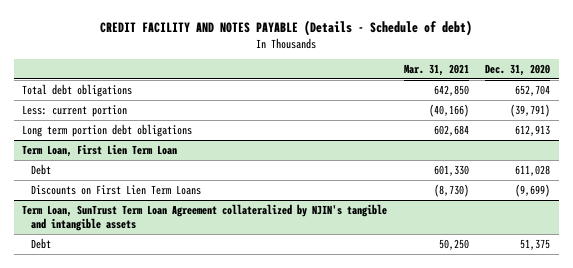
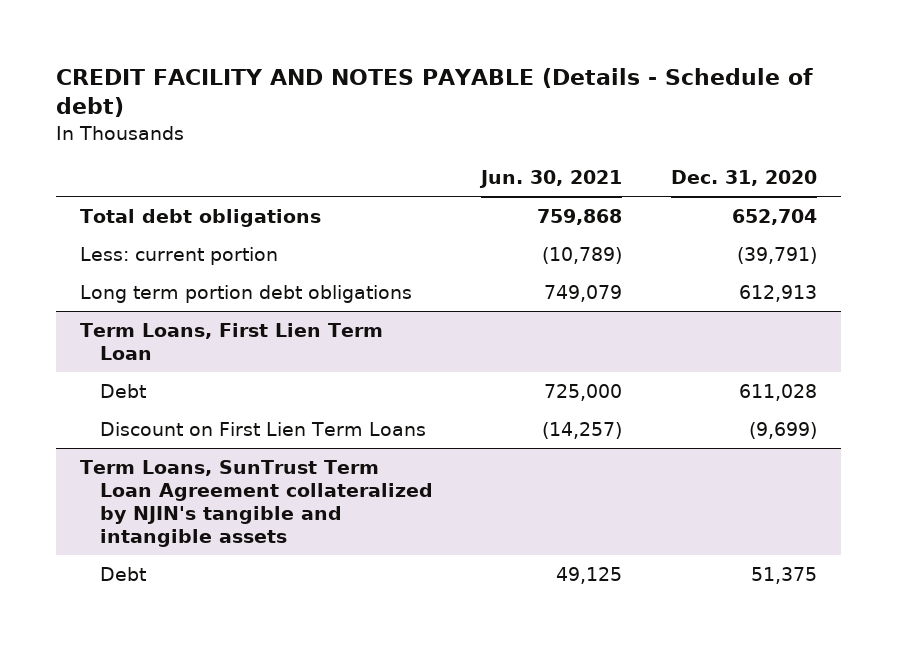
- | Mar. 31, 2021 | Dec. 31, 2020
+ | Jun. 30, 2021 | Dec. 31, 2020
- Term Loan, First Lien Term Loan
+ Term Loans, First Lien Term Loan
- Discounts on First Lien Term Loans | (8,730) | (9,699)
- Term Loan, SunTrust Term Loan Agreement collateralized by NJIN's tangible and intangible assets
+ Discount on First Lien Term Loans | (14,257) | (9,699)
+ Term Loans, SunTrust Term Loan Agreement collateralized by NJIN's tangible and intangible assets

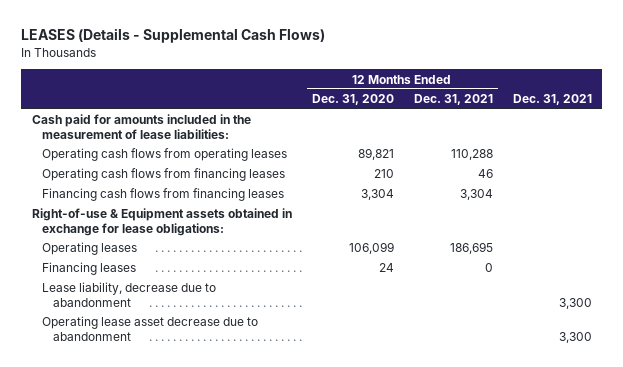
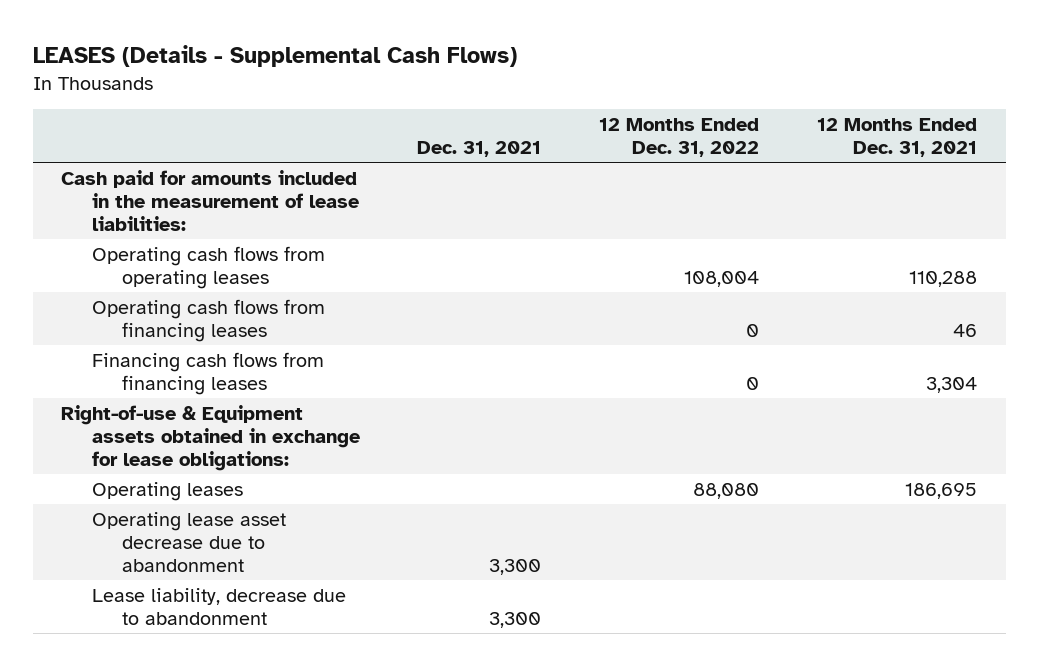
- | 12 Months Ended Dec. 31, 2020 | 12 Months Ended Dec. 31, 2021 | Dec. 31, 2021
+ | Dec. 31, 2021 | 12 Months Ended Dec. 31, 2022 | 12 Months Ended Dec. 31, 2021
- Financing leases | 24 | 0 |
moved down: Lease liability, decrease due to abandonment | 3,300 | |

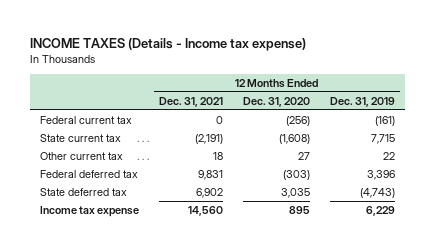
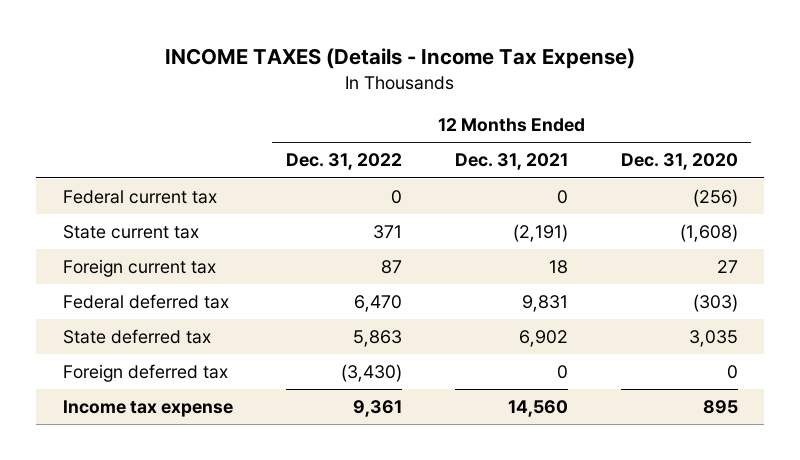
- INCOME TAXES (Details - Income tax expense)
+ INCOME TAXES (Details - Income Tax Expense)
- | 12 Months Ended Dec. 31, 2021 | 12 Months Ended Dec. 31, 2020 | 12 Months Ended Dec. 31, 2019
+ | 12 Months Ended Dec. 31, 2022 | 12 Months Ended Dec. 31, 2021 | 12 Months Ended Dec. 31, 2020
- Other current tax | 18 | 27 | 22
+ Foreign current tax | 87 | 18 | 27
+ Foreign deferred tax | (3,430) | 0 | 0

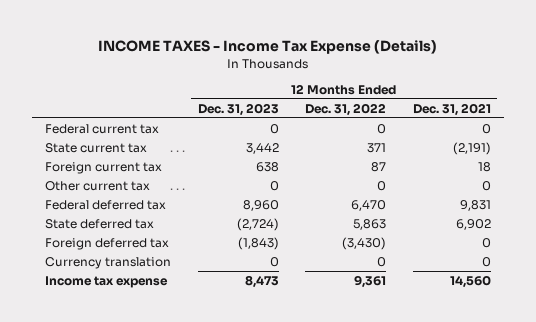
- INCOME TAXES (Details - Income Tax Expense)
+ INCOME TAXES - Income Tax Expense (Details)
- | 12 Months Ended Dec. 31, 2022 | 12 Months Ended Dec. 31, 2021 | 12 Months Ended Dec. 31, 2020
+ | 12 Months Ended Dec. 31, 2023 | 12 Months Ended Dec. 31, 2022 | 12 Months Ended Dec. 31, 2021
+ Other current tax | 0 | 0 | 0
+ Currency translation | 0 | 0 | 0

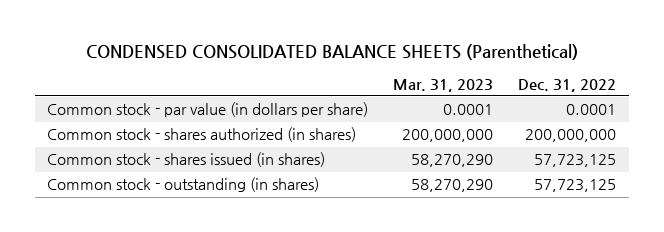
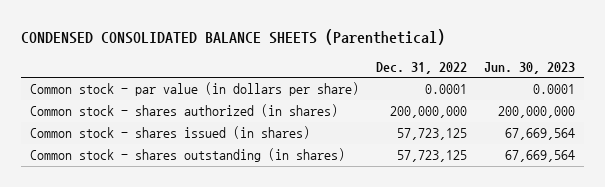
- | Mar. 31, 2023 | Dec. 31, 2022
+ | Dec. 31, 2022 | Jun. 30, 2023
- Common stock - outstanding (in shares) | 58,270,290 | 57,723,125
+ Common stock - shares outstanding (in shares) | 57,723,125 | 67,669,564

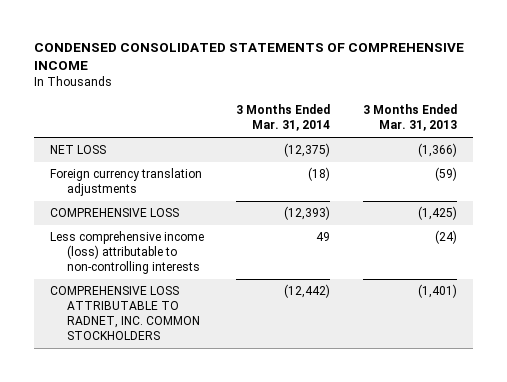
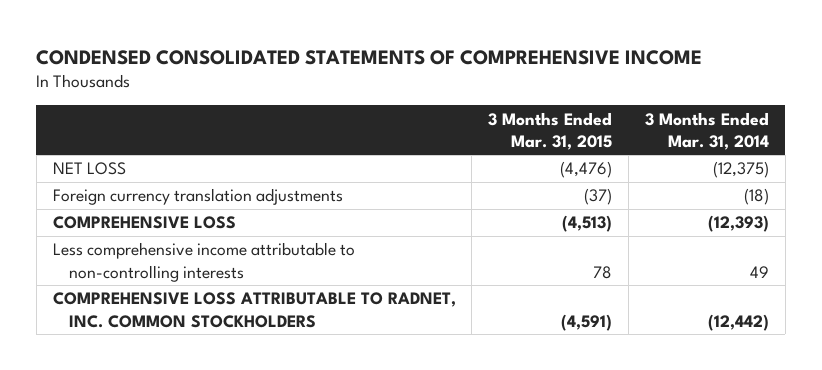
- | 3 Months Ended Mar. 31, 2014 | 3 Months Ended Mar. 31, 2013
+ | 3 Months Ended Mar. 31, 2015 | 3 Months Ended Mar. 31, 2014
- Less comprehensive income (loss) attributable to non-controlling interests | 49 | (24)
+ Less comprehensive income attributable to non-controlling interests | 78 | 49

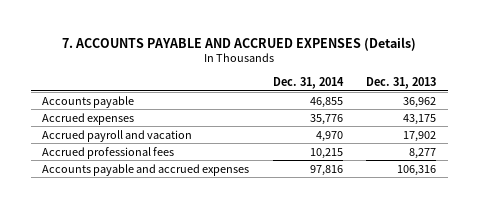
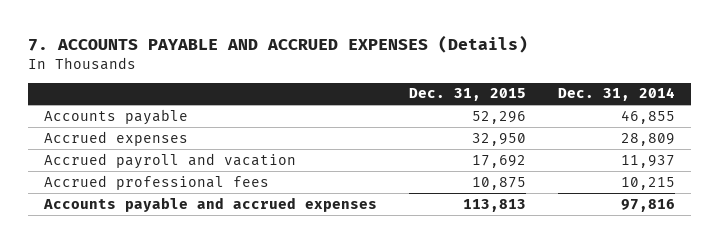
- | Dec. 31, 2014 | Dec. 31, 2013
+ | Dec. 31, 2015 | Dec. 31, 2014
- Accrued expenses | 35,776 | 43,175
- Accrued payroll and vacation | 4,970 | 17,902
+ Accrued expenses | 32,950 | 28,809
+ Accrued payroll and vacation | 17,692 | 11,937

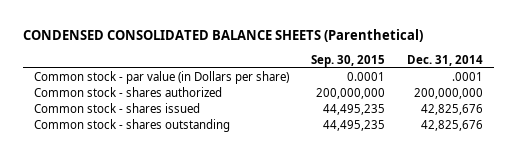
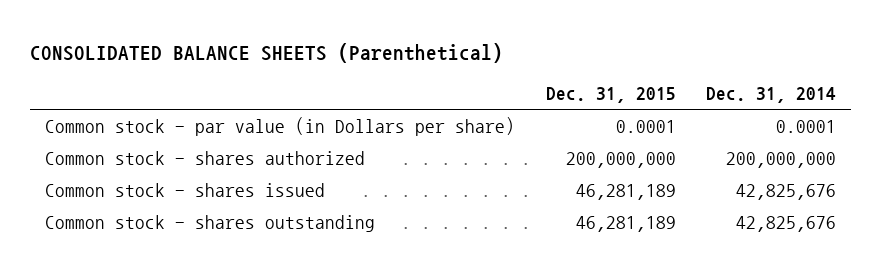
- CONDENSED CONSOLIDATED BALANCE SHEETS (Parenthetical)
+ CONSOLIDATED BALANCE SHEETS (Parenthetical)
- | Sep. 30, 2015 | Dec. 31, 2014
+ | Dec. 31, 2015 | Dec. 31, 2014
- Common stock - par value (in Dollars per share) | 0.0001 | .0001
+ Common stock - par value (in Dollars per share) | 0.0001 | 0.0001

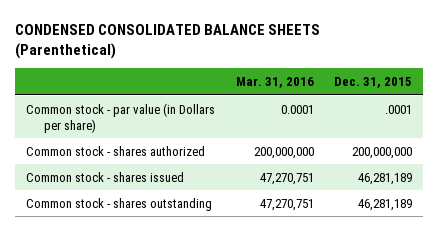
- CONSOLIDATED BALANCE SHEETS (Parenthetical)
+ CONDENSED CONSOLIDATED BALANCE SHEETS (Parenthetical)
- | Dec. 31, 2015 | Dec. 31, 2014
+ | Mar. 31, 2016 | Dec. 31, 2015
- Common stock - par value (in Dollars per share) | 0.0001 | 0.0001
+ Common stock - par value (in Dollars per share) | 0.0001 | .0001

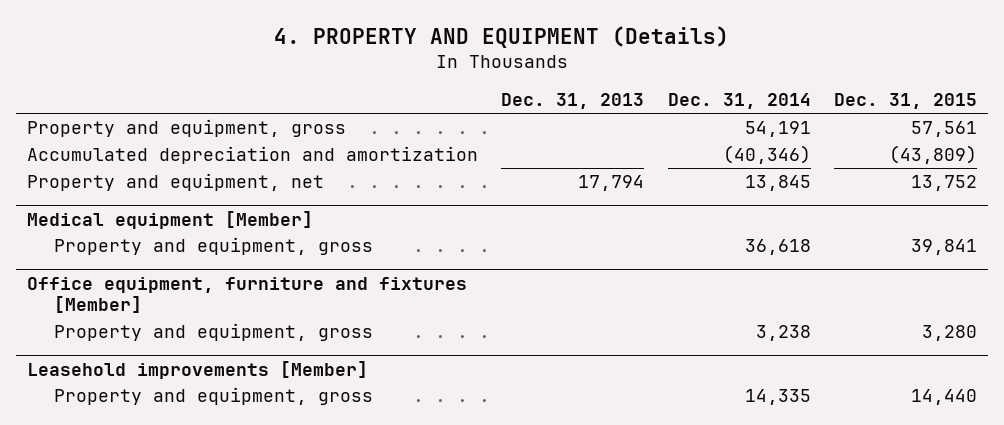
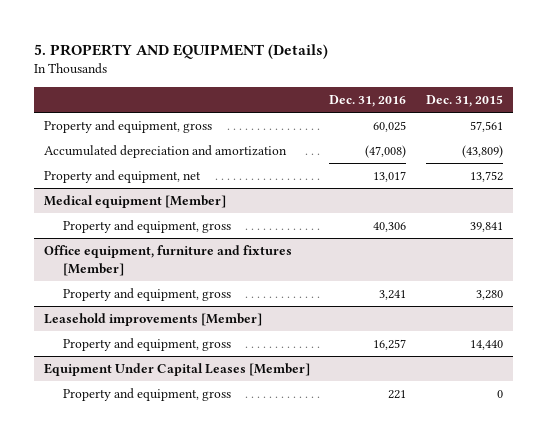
- 4. PROPERTY AND EQUIPMENT (Details)
+ 5. PROPERTY AND EQUIPMENT (Details)
- | Dec. 31, 2013 | Dec. 31, 2014 | Dec. 31, 2015
+ | Dec. 31, 2016 | Dec. 31, 2015
+ Equipment Under Capital Leases [Member]
+ Property and equipment, gross | 221 | 0

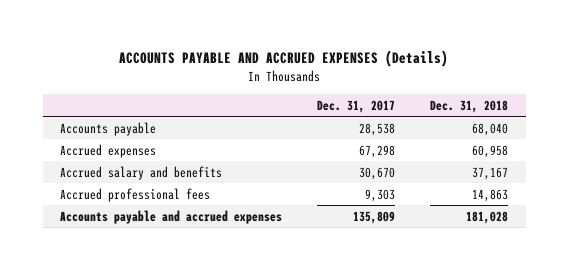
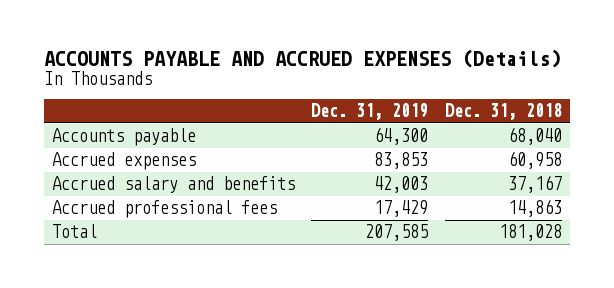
- | Dec. 31, 2017 | Dec. 31, 2018
+ | Dec. 31, 2019 | Dec. 31, 2018
- Accounts payable and accrued expenses | 135,809 | 181,028
+ Total | 207,585 | 181,028

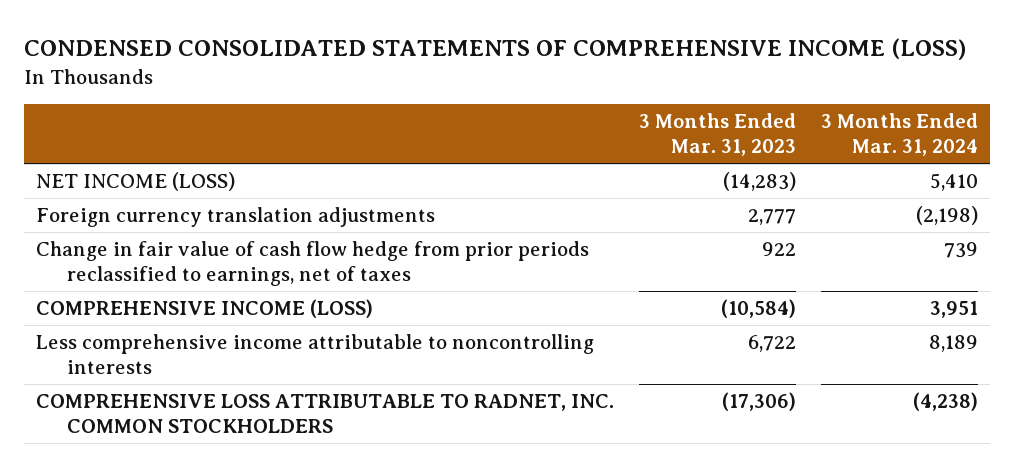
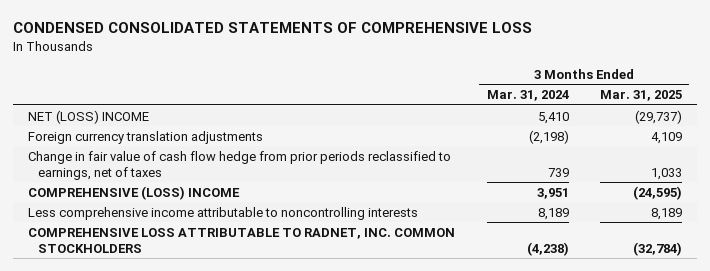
- CONDENSED CONSOLIDATED STATEMENTS OF COMPREHENSIVE INCOME (LOSS)
+ CONDENSED CONSOLIDATED STATEMENTS OF COMPREHENSIVE LOSS
- | 3 Months Ended Mar. 31, 2023 | 3 Months Ended Mar. 31, 2024
+ | 3 Months Ended Mar. 31, 2024 | 3 Months Ended Mar. 31, 2025
- NET INCOME (LOSS) | (14,283) | 5,410
+ NET (LOSS) INCOME | 5,410 | (29,737)
- COMPREHENSIVE INCOME (LOSS) | (10,584) | 3,951
+ COMPREHENSIVE (LOSS) INCOME | 3,951 | (24,595)

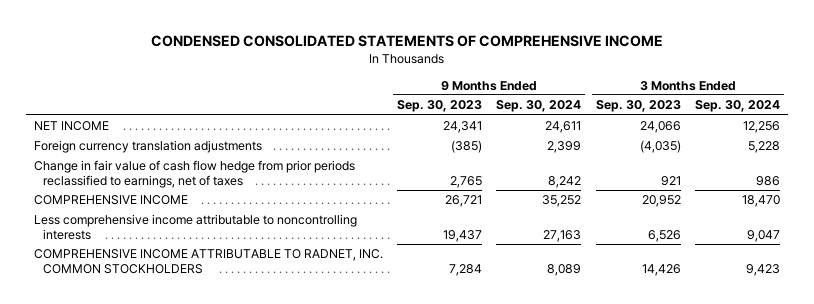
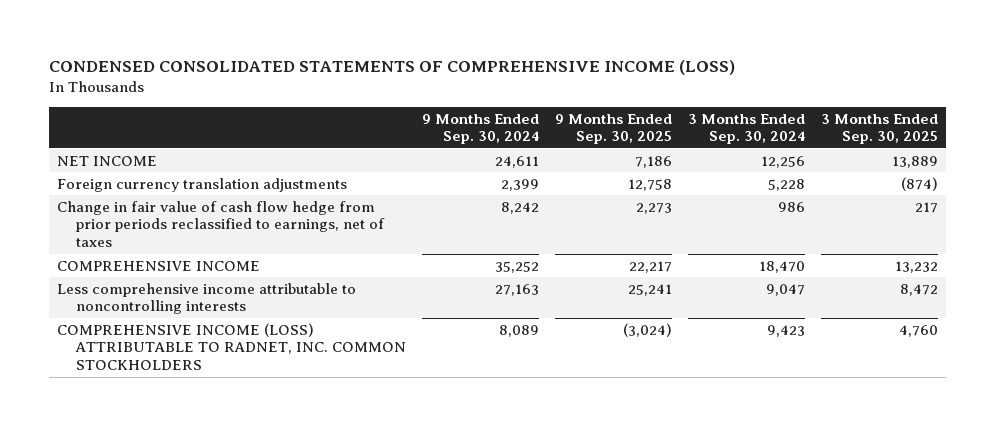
- CONDENSED CONSOLIDATED STATEMENTS OF COMPREHENSIVE INCOME
+ CONDENSED CONSOLIDATED STATEMENTS OF COMPREHENSIVE INCOME (LOSS)
- | 9 Months Ended Sep. 30, 2023 | 9 Months Ended Sep. 30, 2024 | 3 Months Ended Sep. 30, 2023 | 3 Months Ended Sep. 30, 2024
+ | 9 Months Ended Sep. 30, 2024 | 9 Months Ended Sep. 30, 2025 | 3 Months Ended Sep. 30, 2024 | 3 Months Ended Sep. 30, 2025
- COMPREHENSIVE INCOME ATTRIBUTABLE TO RADNET, INC. COMMON STOCKHOLDERS | 7,284 | 8,089 | 14,426 | 9,423
+ COMPREHENSIVE INCOME (LOSS) ATTRIBUTABLE TO RADNET, INC. COMMON STOCKHOLDERS | 8,089 | (3,024) | 9,423 | 4,760

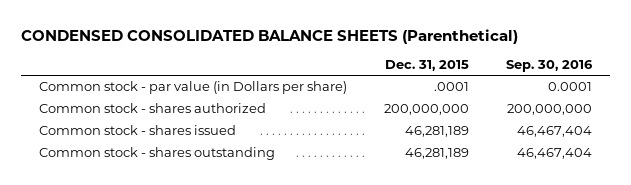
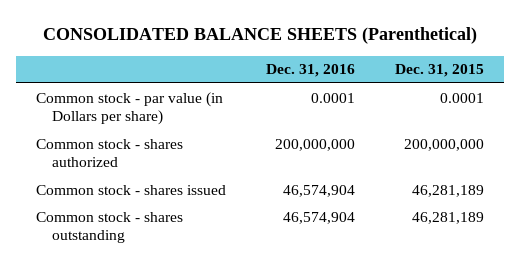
- CONDENSED CONSOLIDATED BALANCE SHEETS (Parenthetical)
+ CONSOLIDATED BALANCE SHEETS (Parenthetical)
- | Dec. 31, 2015 | Sep. 30, 2016
+ | Dec. 31, 2016 | Dec. 31, 2015
- Common stock - par value (in Dollars per share) | .0001 | 0.0001
+ Common stock - par value (in Dollars per share) | 0.0001 | 0.0001

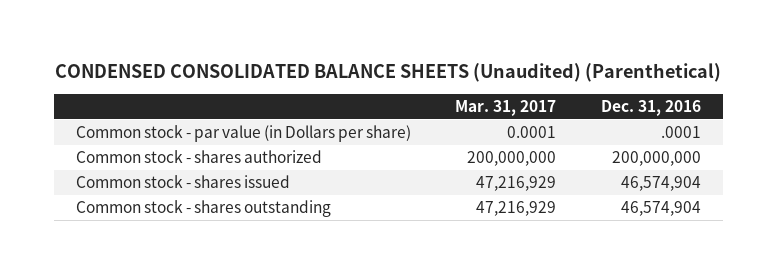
- CONSOLIDATED BALANCE SHEETS (Parenthetical)
+ CONDENSED CONSOLIDATED BALANCE SHEETS (Unaudited) (Parenthetical)
- | Dec. 31, 2016 | Dec. 31, 2015
+ | Mar. 31, 2017 | Dec. 31, 2016
- Common stock - par value (in Dollars per share) | 0.0001 | 0.0001
+ Common stock - par value (in Dollars per share) | 0.0001 | .0001

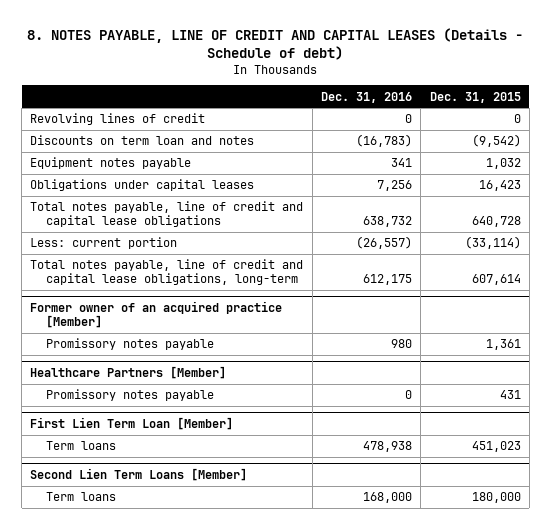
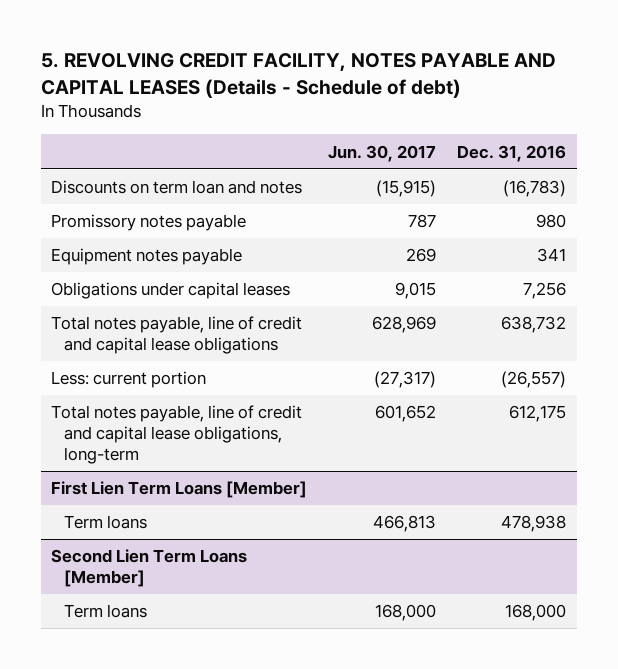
- 8. NOTES PAYABLE, LINE OF CREDIT AND CAPITAL LEASES (Details - Schedule of debt)
+ 5. REVOLVING CREDIT FACILITY, NOTES PAYABLE AND CAPITAL LEASES (Details - Schedule of debt)
- | Dec. 31, 2016 | Dec. 31, 2015
+ | Jun. 30, 2017 | Dec. 31, 2016
- Revolving lines of credit | 0 | 0
+ Promissory notes payable | 787 | 980
- Former owner of an acquired practice [Member]
- Promissory notes payable | 980 | 1,361
- Healthcare Partners [Member]
- Promissory notes payable | 0 | 431
- First Lien Term Loan [Member]
+ First Lien Term Loans [Member]

